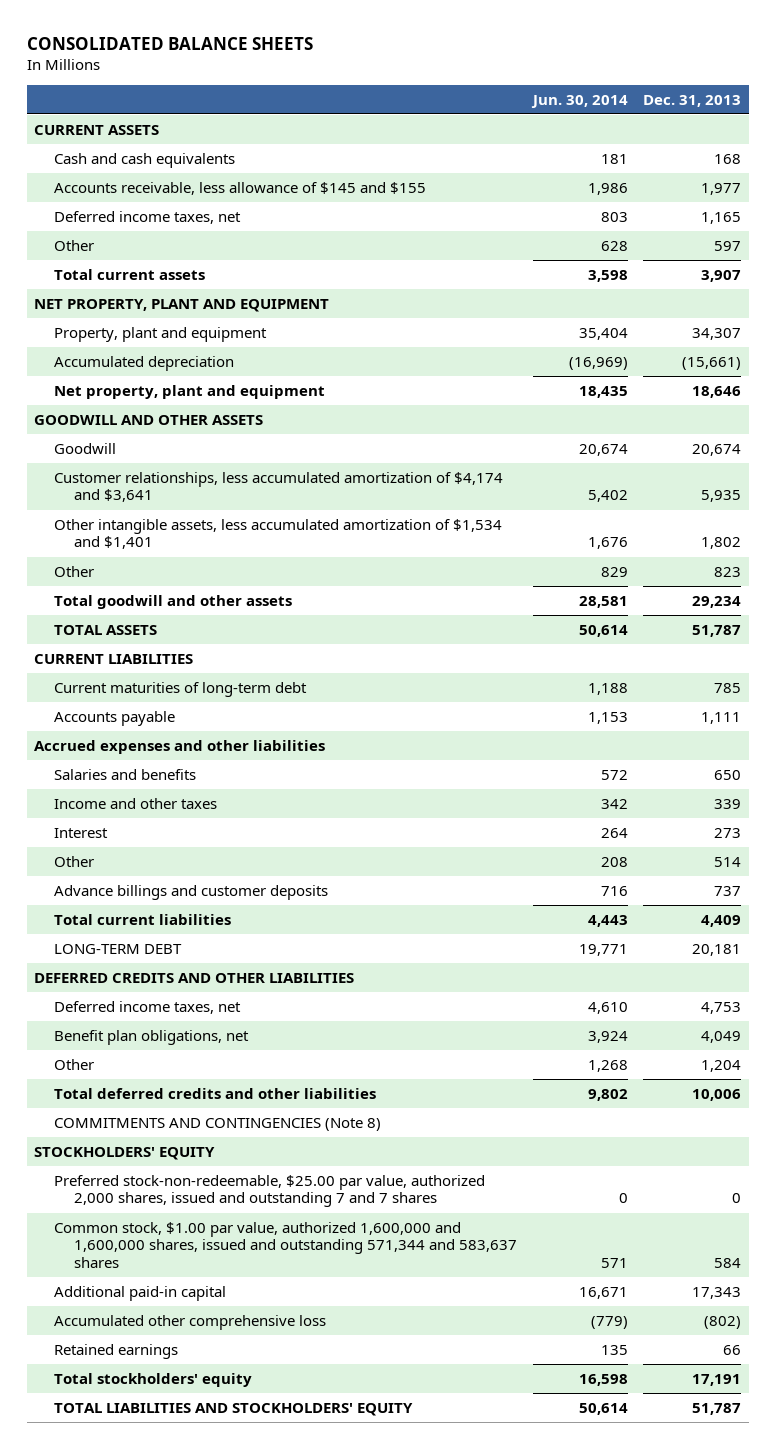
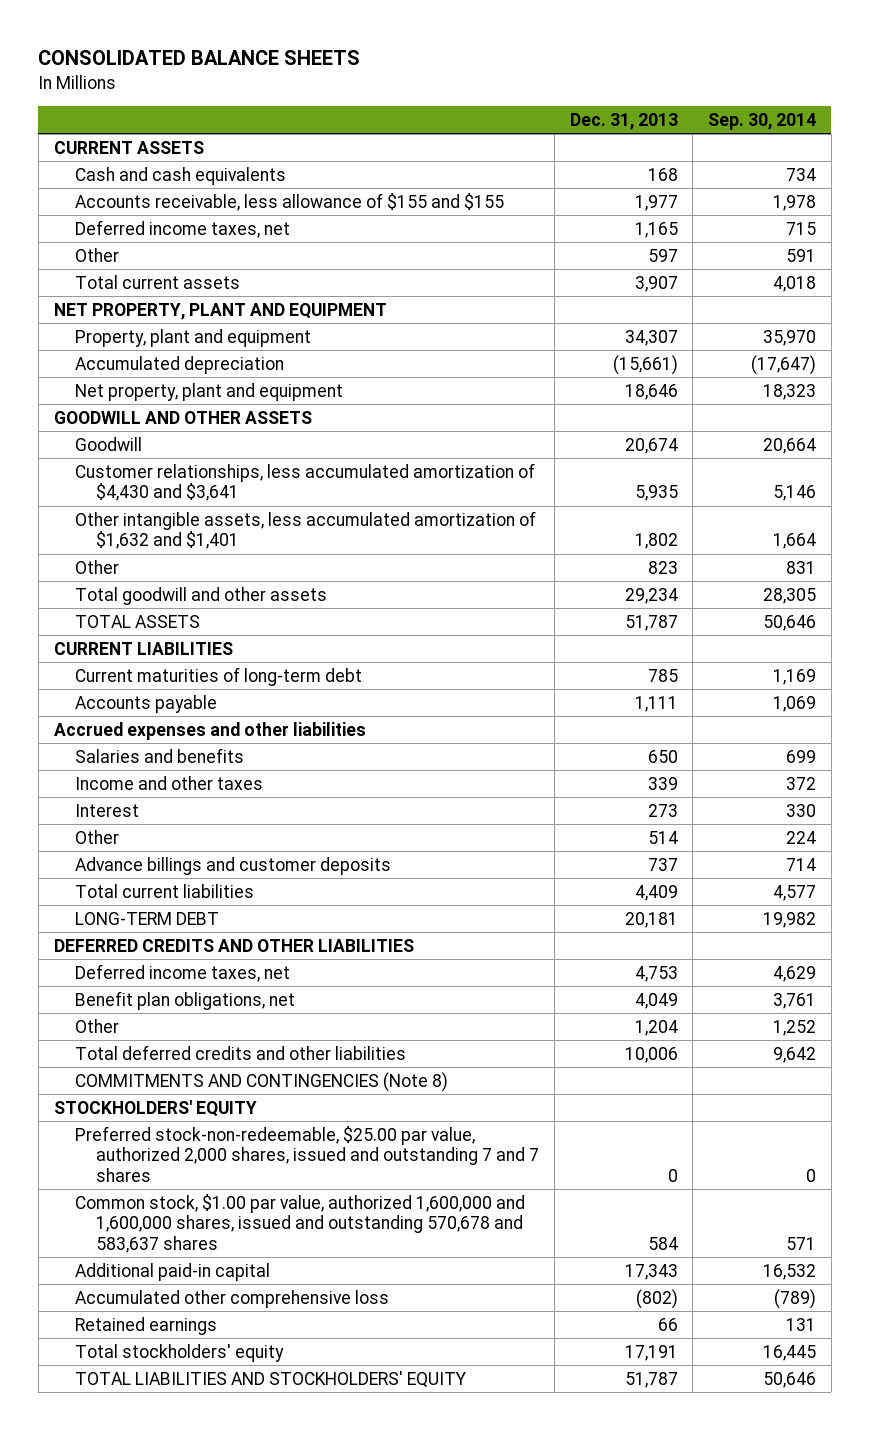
- | Jun. 30, 2014 | Dec. 31, 2013
+ | Dec. 31, 2013 | Sep. 30, 2014
- Accounts receivable, less allowance of $145 and $155 | 1,986 | 1,977
+ Accounts receivable, less allowance of $155 and $155 | 1,977 | 1,978
- Customer relationships, less accumulated amortization of $4,174 and $3,641 | 5,402 | 5,935
- Other intangible assets, less accumulated amortization of $1,534 and $1,401 | 1,676 | 1,802
+ Customer relationships, less accumulated amortization of $4,430 and $3,641 | 5,935 | 5,146
+ Other intangible assets, less accumulated amortization of $1,632 and $1,401 | 1,802 | 1,664
- Common stock, $1.00 par value, authorized 1,600,000 and 1,600,000 shares, issued and outstanding 571,344 and 583,637 shares | 571 | 584
+ Common stock, $1.00 par value, authorized 1,600,000 and 1,600,000 shares, issued and outstanding 570,678 and 583,637 shares | 584 | 571

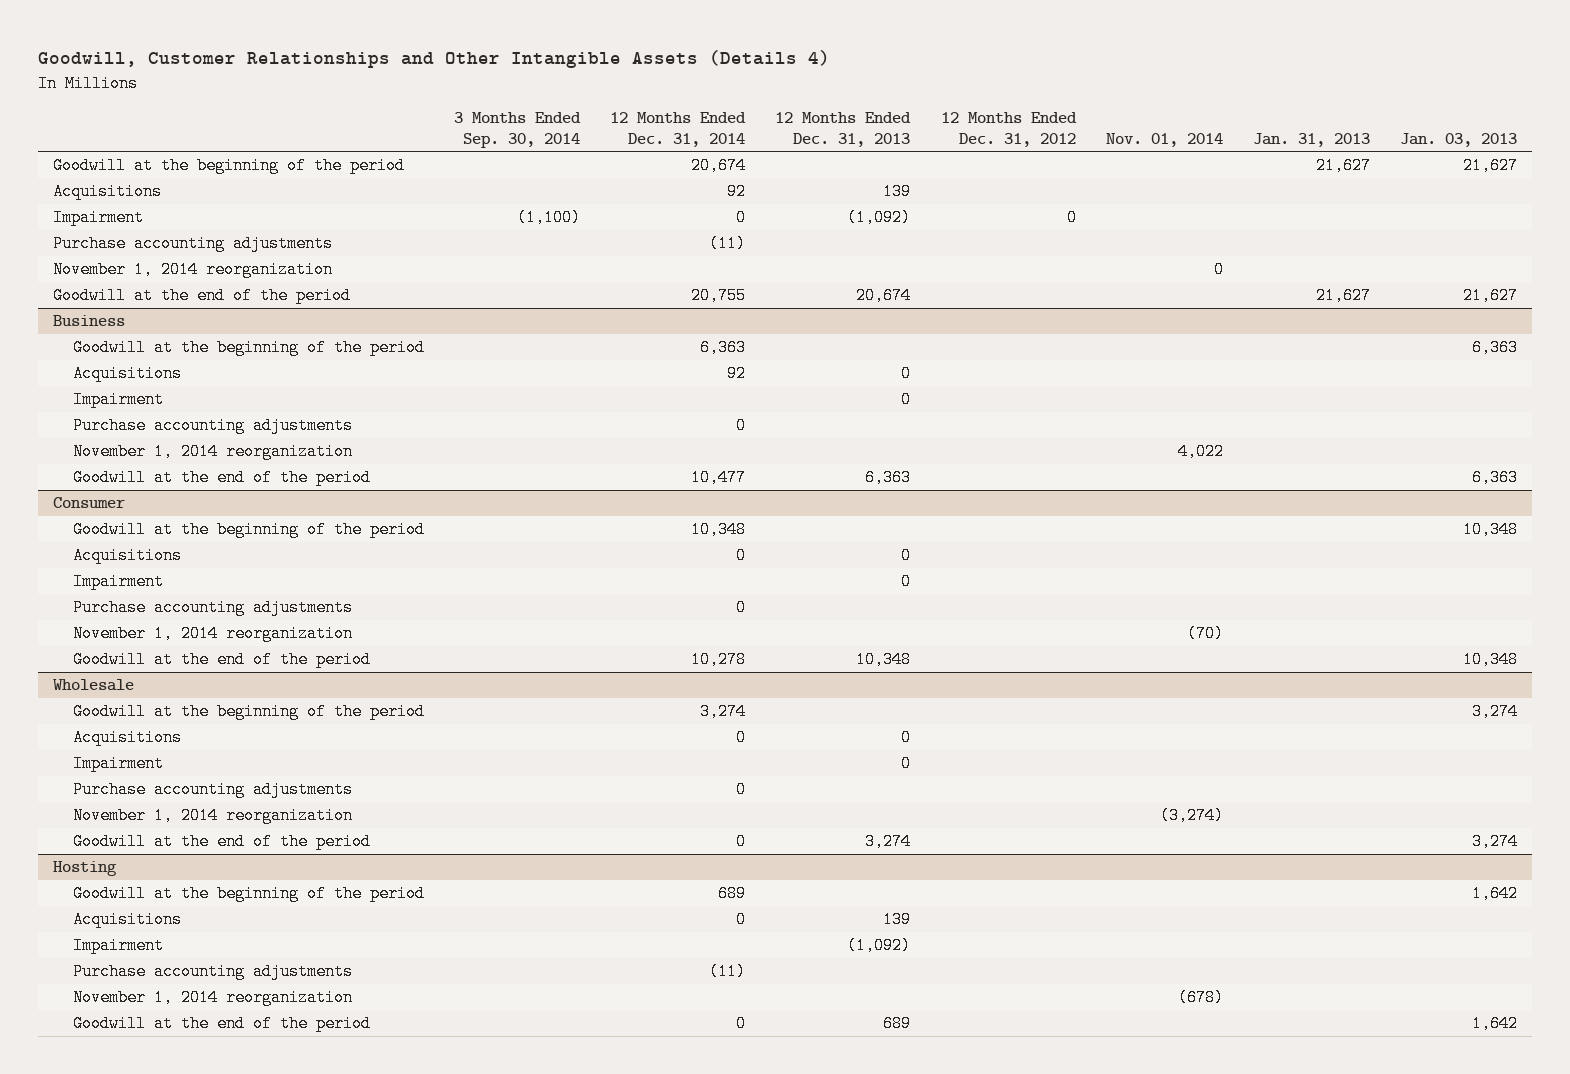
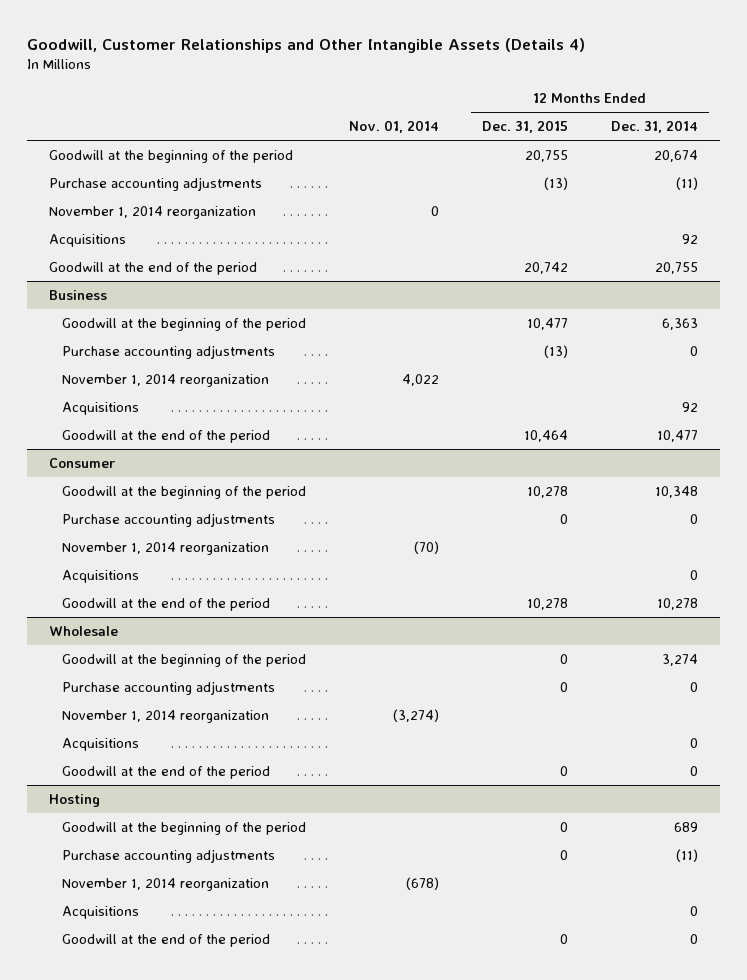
- | 3 Months Ended Sep. 30, 2014 | 12 Months Ended Dec. 31, 2014 | 12 Months Ended Dec. 31, 2013 | 12 Months Ended Dec. 31, 2012 | Nov. 01, 2014 | Jan. 31, 2013 | Jan. 03, 2013
+ | Nov. 01, 2014 | 12 Months Ended Dec. 31, 2015 | 12 Months Ended Dec. 31, 2014
- Impairment | (1,100) | 0 | (1,092) | 0 | | |
moved down: Acquisitions | | | 92
@ Business
- Impairment | | | 0 | | | |
moved down: Acquisitions | | | 92
@ Consumer
- Impairment | | | 0 | | | |
moved down: Acquisitions | | | 0
@ Wholesale
- Impairment | | | 0 | | | |
moved down: Acquisitions | | | 0
@ Hosting
- Impairment | | | (1,092) | | | |
moved down: Acquisitions | | | 0

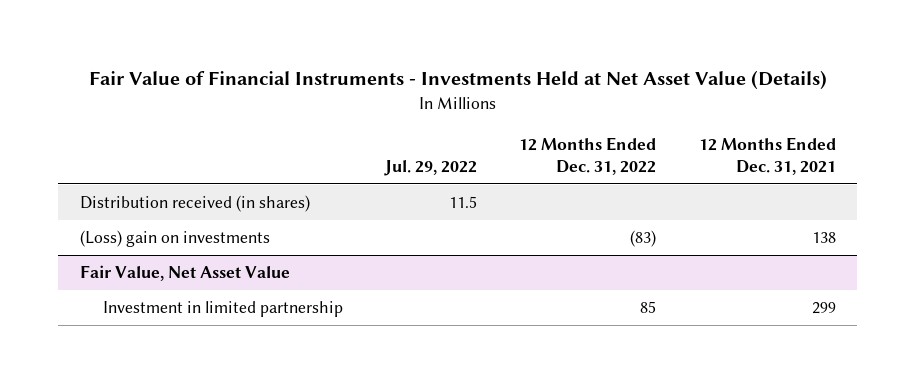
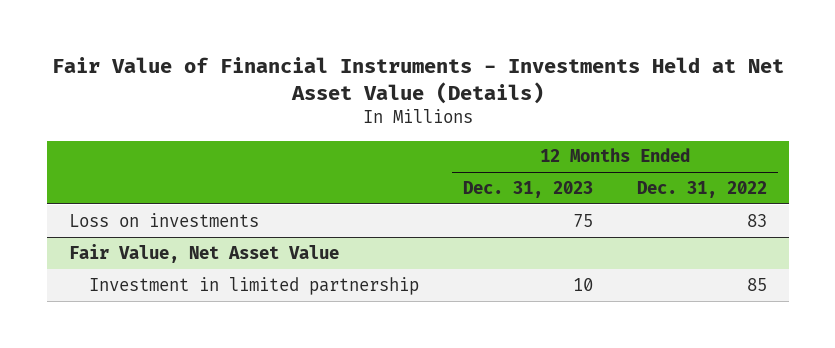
- | Jul. 29, 2022 | 12 Months Ended Dec. 31, 2022 | 12 Months Ended Dec. 31, 2021
+ | 12 Months Ended Dec. 31, 2023 | 12 Months Ended Dec. 31, 2022
- Distribution received (in shares) | 11.5 | |
- (Loss) gain on investments | | (83) | 138
+ Loss on investments | 75 | 83

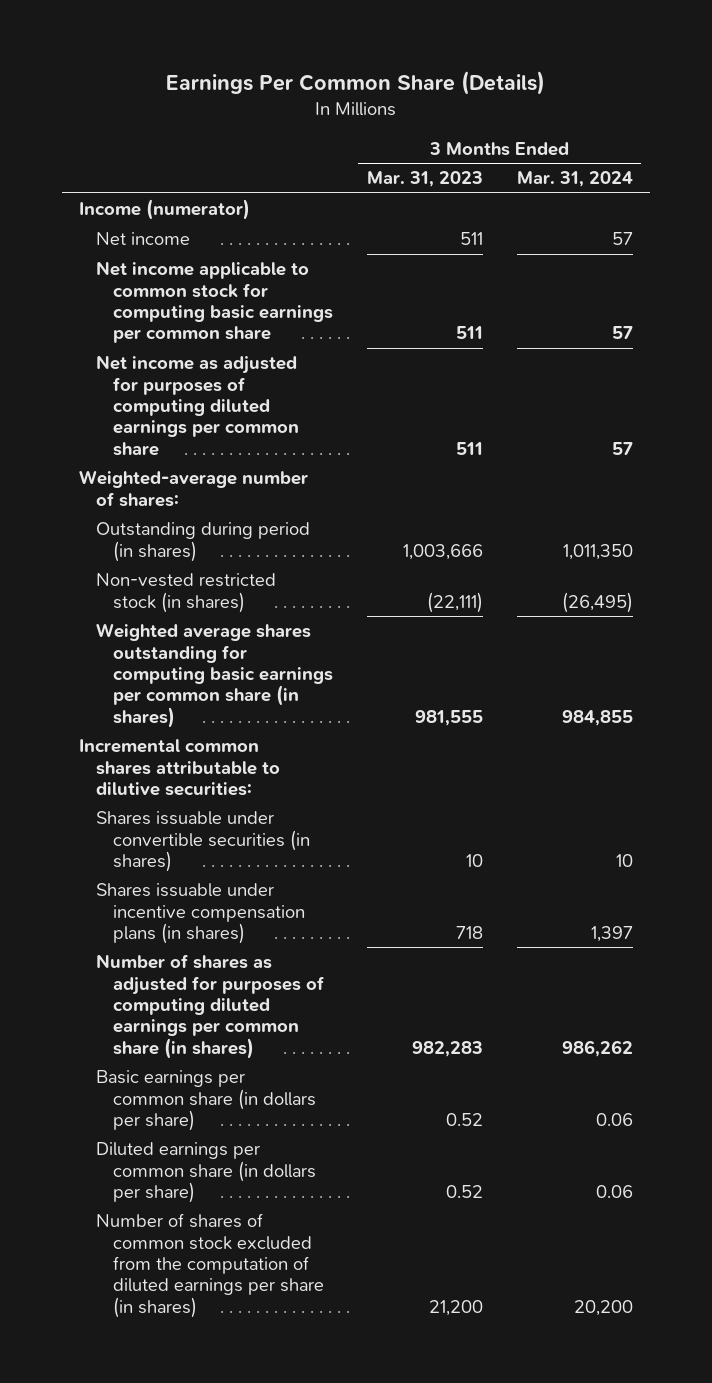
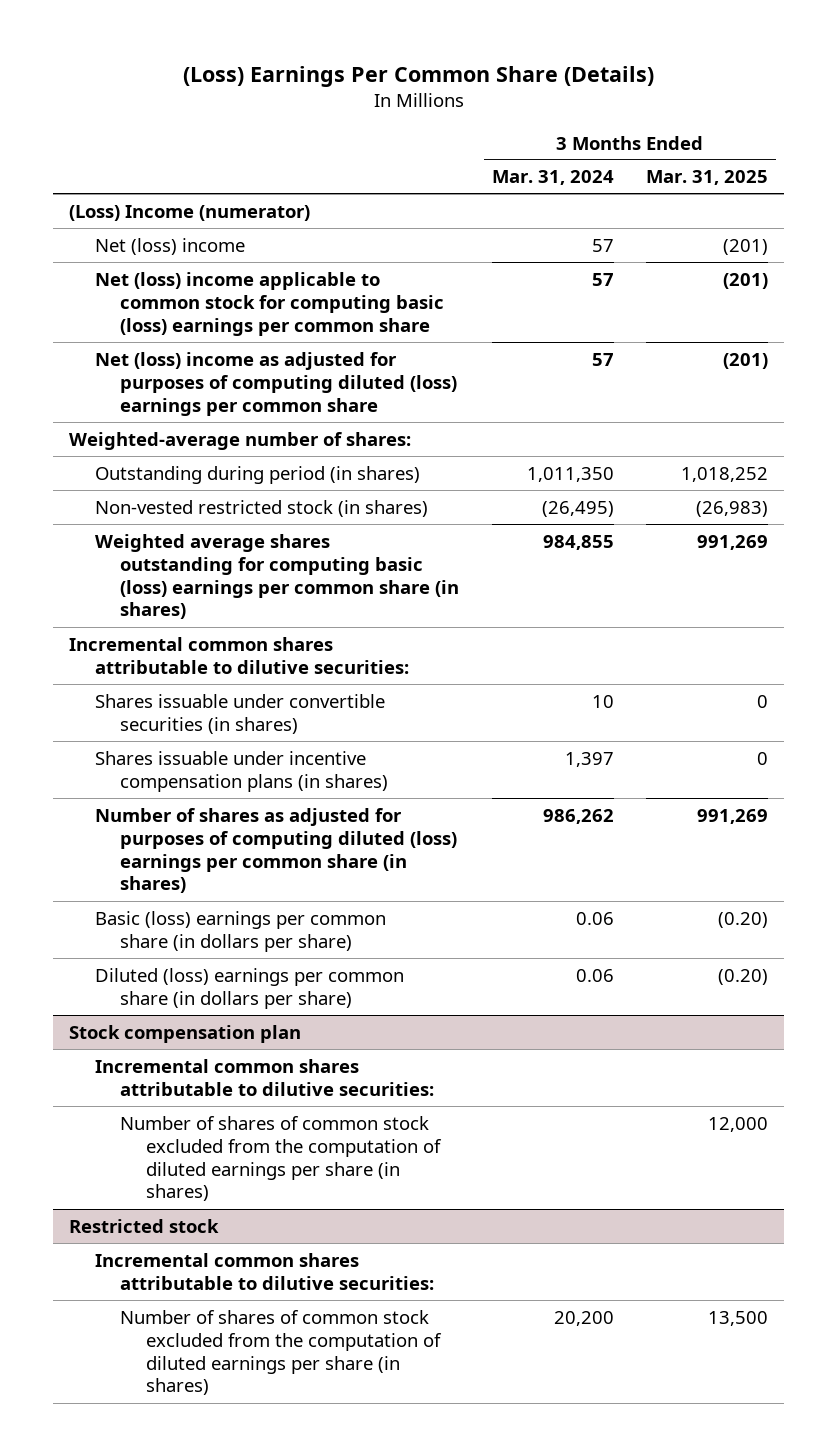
- Earnings Per Common Share (Details)
+ (Loss) Earnings Per Common Share (Details)
- | 3 Months Ended Mar. 31, 2023 | 3 Months Ended Mar. 31, 2024
+ | 3 Months Ended Mar. 31, 2024 | 3 Months Ended Mar. 31, 2025
- Income (numerator)
- Net income | 511 | 57
- Net income applicable to common stock for computing basic earnings per common share | 511 | 57
- Net income as adjusted for purposes of computing diluted earnings per common share | 511 | 57
+ (Loss) Income (numerator)
+ Net (loss) income | 57 | (201)
+ Net (loss) income applicable to common stock for computing basic (loss) earnings per common share | 57 | (201)
+ Net (loss) income as adjusted for purposes of computing diluted (loss) earnings per common share | 57 | (201)
- Weighted average shares outstanding for computing basic earnings per common share (in shares) | 981,555 | 984,855
+ Weighted average shares outstanding for computing basic (loss) earnings per common share (in shares) | 984,855 | 991,269
- Number of shares as adjusted for purposes of computing diluted earnings per common share (in shares) | 982,283 | 986,262
- Basic earnings per common share (in dollars per share) | 0.52 | 0.06
- Diluted earnings per common share (in dollars per share) | 0.52 | 0.06
+ Number of shares as adjusted for purposes of computing diluted (loss) earnings per common share (in shares) | 986,262 | 991,269
+ Basic (loss) earnings per common share (in dollars per share) | 0.06 | (0.20)
+ Diluted (loss) earnings per common share (in dollars per share) | 0.06 | (0.20)
+ Stock compensation plan
+ Incremental common shares attributable to dilutive securities:
+ Number of shares of common stock excluded from the computation of diluted earnings per share (in shares) | | 12,000
+ Restricted stock
+ Incremental common shares attributable to dilutive securities:

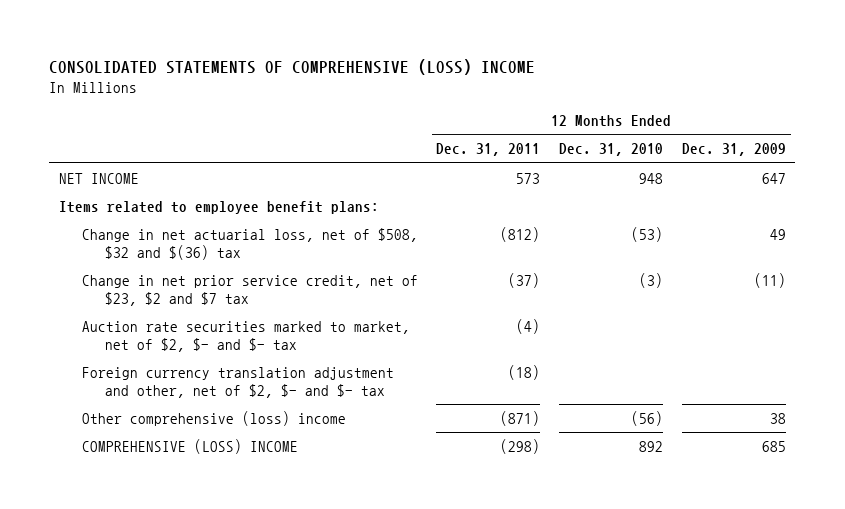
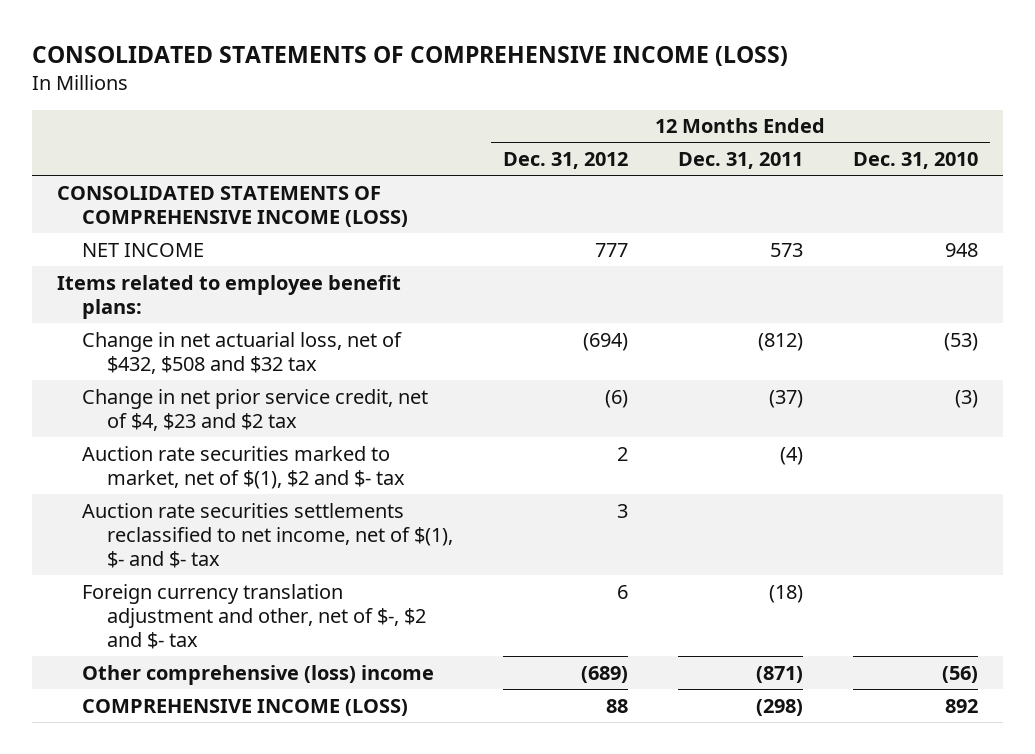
- CONSOLIDATED STATEMENTS OF COMPREHENSIVE (LOSS) INCOME
+ CONSOLIDATED STATEMENTS OF COMPREHENSIVE INCOME (LOSS)
- | 12 Months Ended Dec. 31, 2011 | 12 Months Ended Dec. 31, 2010 | 12 Months Ended Dec. 31, 2009
+ | 12 Months Ended Dec. 31, 2012 | 12 Months Ended Dec. 31, 2011 | 12 Months Ended Dec. 31, 2010
+ CONSOLIDATED STATEMENTS OF COMPREHENSIVE INCOME (LOSS)
- Change in net actuarial loss, net of $508, $32 and $(36) tax | (812) | (53) | 49
- Change in net prior service credit, net of $23, $2 and $7 tax | (37) | (3) | (11)
- Auction rate securities marked to market, net of $2, $- and $- tax | (4) | |
- Foreign currency translation adjustment and other, net of $2, $- and $- tax | (18) | |
+ Change in net actuarial loss, net of $432, $508 and $32 tax | (694) | (812) | (53)
+ Change in net prior service credit, net of $4, $23 and $2 tax | (6) | (37) | (3)
+ Auction rate securities marked to market, net of $(1), $2 and $- tax | 2 | (4) |
+ Auction rate securities settlements reclassified to net income, net of $(1), $- and $- tax | 3 | |
+ Foreign currency translation adjustment and other, net of $-, $2 and $- tax | 6 | (18) |
- COMPREHENSIVE (LOSS) INCOME | (298) | 892 | 685
+ COMPREHENSIVE INCOME (LOSS) | 88 | (298) | 892

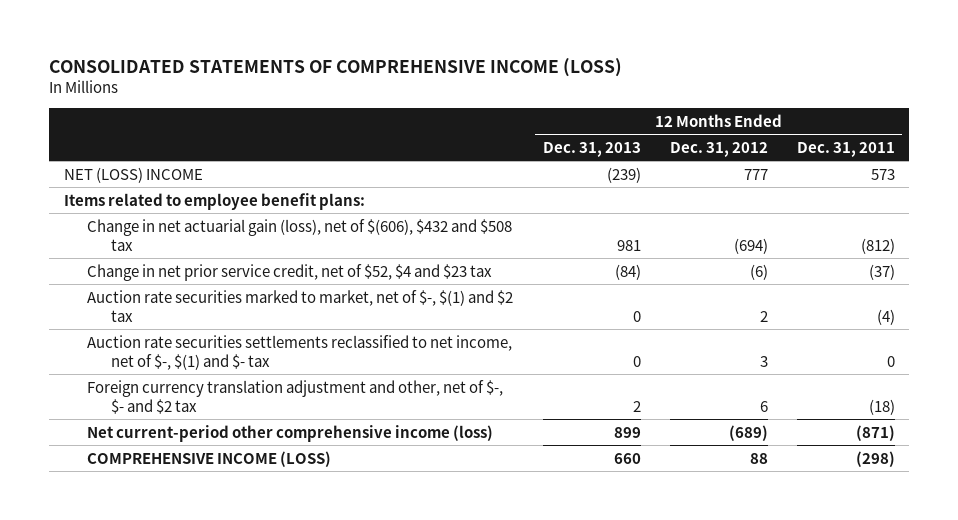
- | 12 Months Ended Dec. 31, 2012 | 12 Months Ended Dec. 31, 2011 | 12 Months Ended Dec. 31, 2010
+ | 12 Months Ended Dec. 31, 2013 | 12 Months Ended Dec. 31, 2012 | 12 Months Ended Dec. 31, 2011
- CONSOLIDATED STATEMENTS OF COMPREHENSIVE INCOME (LOSS)
- NET INCOME | 777 | 573 | 948
+ NET (LOSS) INCOME | (239) | 777 | 573
- Change in net actuarial loss, net of $432, $508 and $32 tax | (694) | (812) | (53)
- Change in net prior service credit, net of $4, $23 and $2 tax | (6) | (37) | (3)
- Auction rate securities marked to market, net of $(1), $2 and $- tax | 2 | (4) |
- Auction rate securities settlements reclassified to net income, net of $(1), $- and $- tax | 3 | |
- Foreign currency translation adjustment and other, net of $-, $2 and $- tax | 6 | (18) |
- Other comprehensive (loss) income | (689) | (871) | (56)
+ Change in net actuarial gain (loss), net of $(606), $432 and $508 tax | 981 | (694) | (812)
+ Change in net prior service credit, net of $52, $4 and $23 tax | (84) | (6) | (37)
+ Auction rate securities marked to market, net of $-, $(1) and $2 tax | 0 | 2 | (4)
+ Auction rate securities settlements reclassified to net income, net of $-, $(1) and $- tax | 0 | 3 | 0
+ Foreign currency translation adjustment and other, net of $-, $- and $2 tax | 2 | 6 | (18)
+ Net current-period other comprehensive income (loss) | 899 | (689) | (871)

